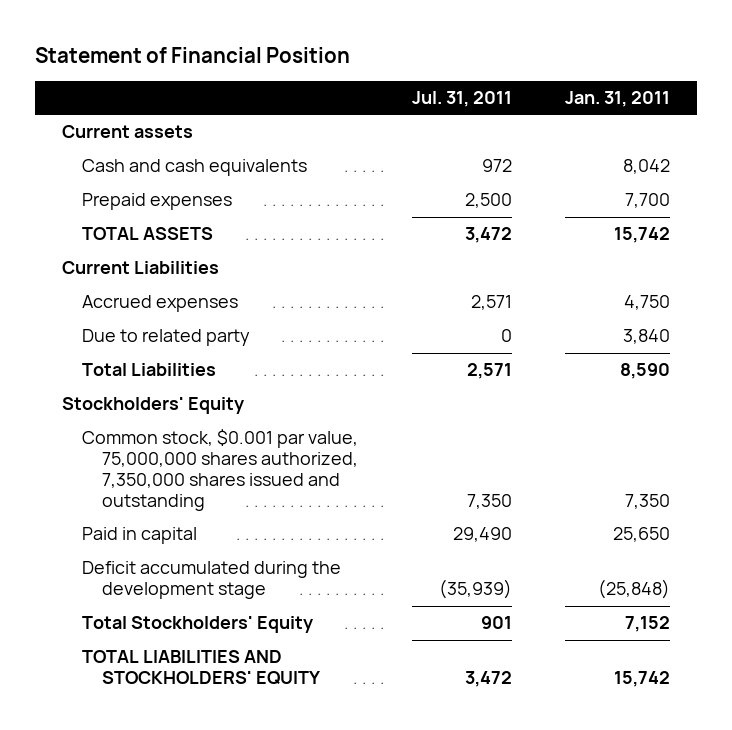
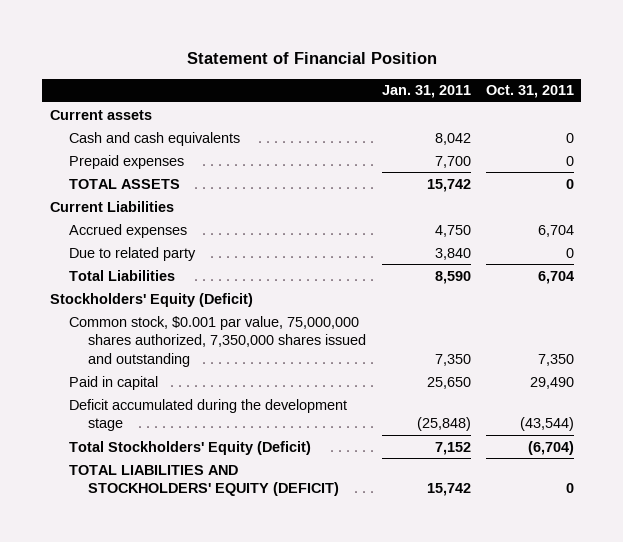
- | Jul. 31, 2011 | Jan. 31, 2011
+ | Jan. 31, 2011 | Oct. 31, 2011
- Stockholders' Equity
+ Stockholders' Equity (Deficit)
- Total Stockholders' Equity | 901 | 7,152
- TOTAL LIABILITIES AND STOCKHOLDERS' EQUITY | 3,472 | 15,742
+ Total Stockholders' Equity (Deficit) | 7,152 | (6,704)
+ TOTAL LIABILITIES AND STOCKHOLDERS' EQUITY (DEFICIT) | 15,742 | 0

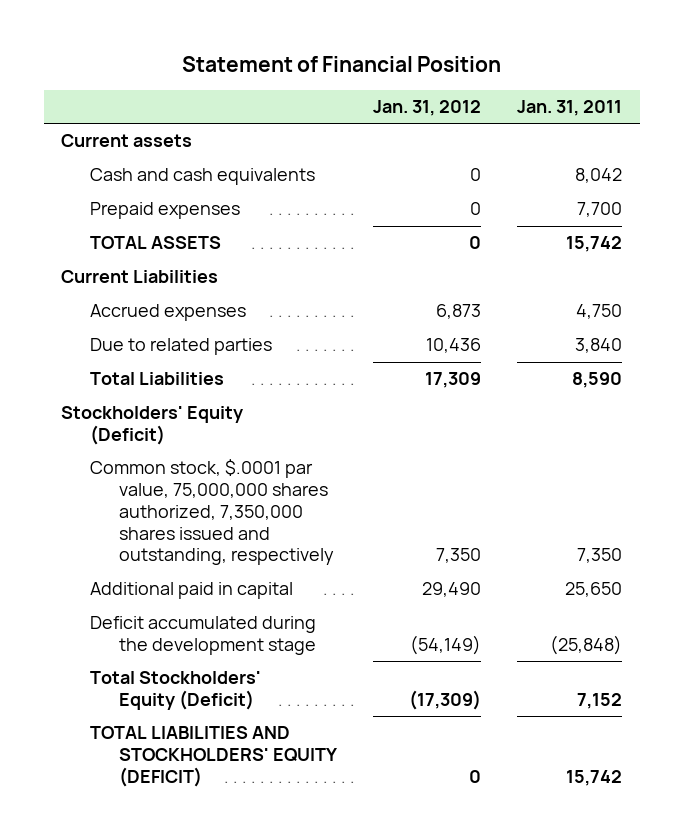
- | Jan. 31, 2011 | Oct. 31, 2011
+ | Jan. 31, 2012 | Jan. 31, 2011
- Due to related party | 3,840 | 0
+ Due to related parties | 10,436 | 3,840
- Common stock, $0.001 par value, 75,000,000 shares authorized, 7,350,000 shares issued and outstanding | 7,350 | 7,350
- Paid in capital | 25,650 | 29,490
+ Common stock, $.0001 par value, 75,000,000 shares authorized, 7,350,000 shares issued and outstanding, respectively | 7,350 | 7,350
+ Additional paid in capital | 29,490 | 25,650

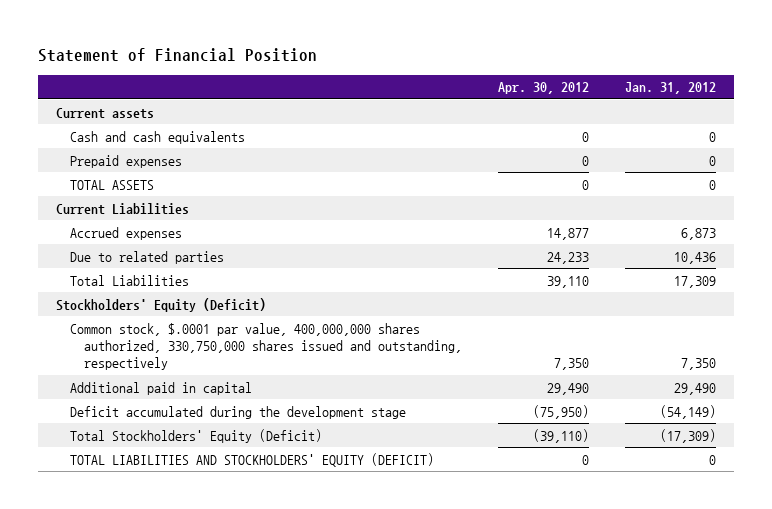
- | Jan. 31, 2012 | Jan. 31, 2011
+ | Apr. 30, 2012 | Jan. 31, 2012
- Common stock, $.0001 par value, 75,000,000 shares authorized, 7,350,000 shares issued and outstanding, respectively | 7,350 | 7,350
+ Common stock, $.0001 par value, 400,000,000 shares authorized, 330,750,000 shares issued and outstanding, respectively | 7,350 | 7,350

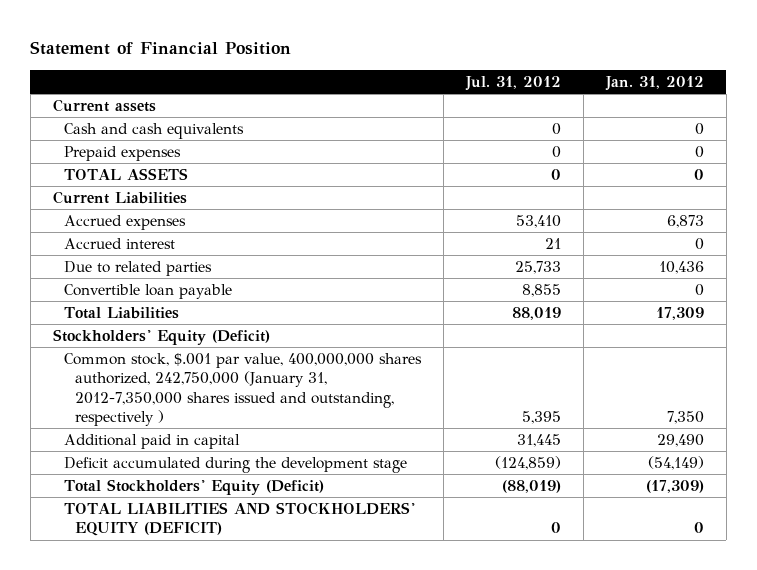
- | Apr. 30, 2012 | Jan. 31, 2012
+ | Jul. 31, 2012 | Jan. 31, 2012
+ Accrued interest | 21 | 0
+ Convertible loan payable | 8,855 | 0
- Common stock, $.0001 par value, 400,000,000 shares authorized, 330,750,000 shares issued and outstanding, respectively | 7,350 | 7,350
+ Common stock, $.001 par value, 400,000,000 shares authorized, 242,750,000 (January 31, 2012-7,350,000 shares issued and outstanding, respectively ) | 5,395 | 7,350

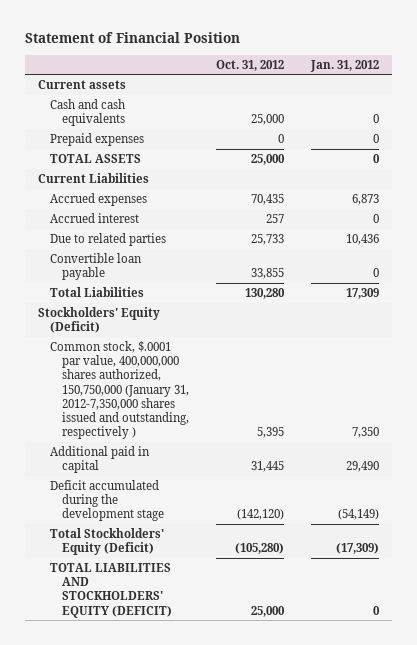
- | Jul. 31, 2012 | Jan. 31, 2012
+ | Oct. 31, 2012 | Jan. 31, 2012
- Common stock, $.001 par value, 400,000,000 shares authorized, 242,750,000 (January 31, 2012-7,350,000 shares issued and outstanding, respectively ) | 5,395 | 7,350
+ Common stock, $.0001 par value, 400,000,000 shares authorized, 150,750,000 (January 31, 2012-7,350,000 shares issued and outstanding, respectively ) | 5,395 | 7,350

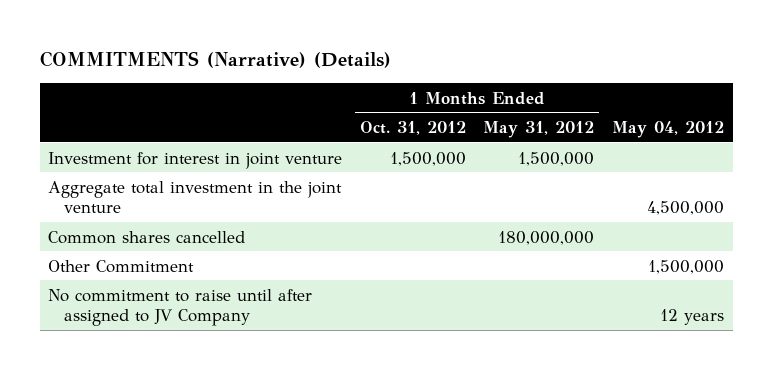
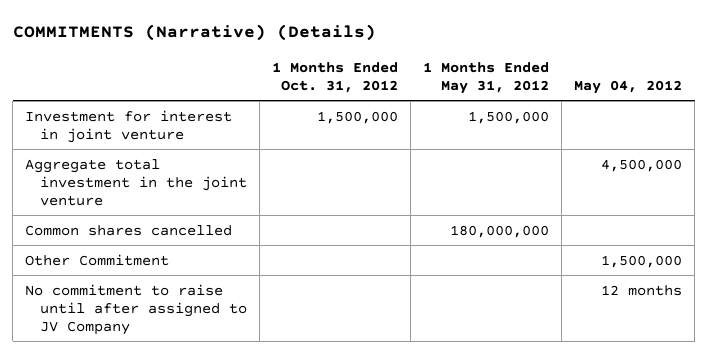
- No commitment to raise until after assigned to JV Company | | | 12 years
+ No commitment to raise until after assigned to JV Company | | | 12 months

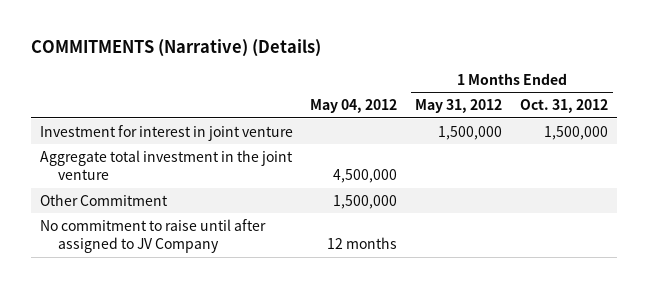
- | 1 Months Ended Oct. 31, 2012 | 1 Months Ended May 31, 2012 | May 04, 2012
+ | May 04, 2012 | 1 Months Ended May 31, 2012 | 1 Months Ended Oct. 31, 2012
- Common shares cancelled | | 180,000,000 |

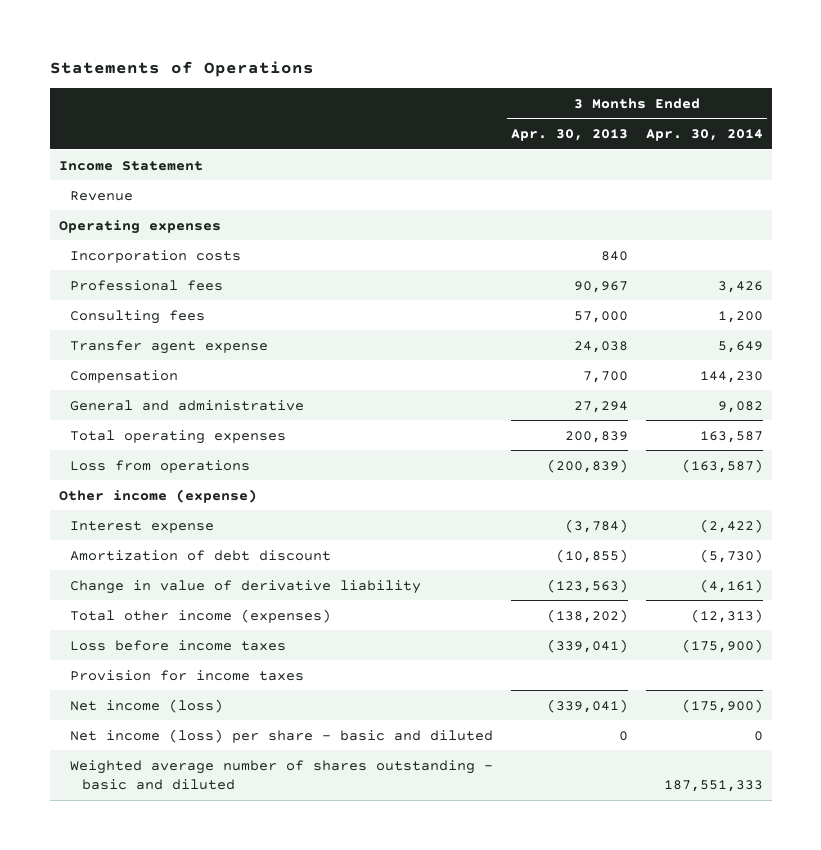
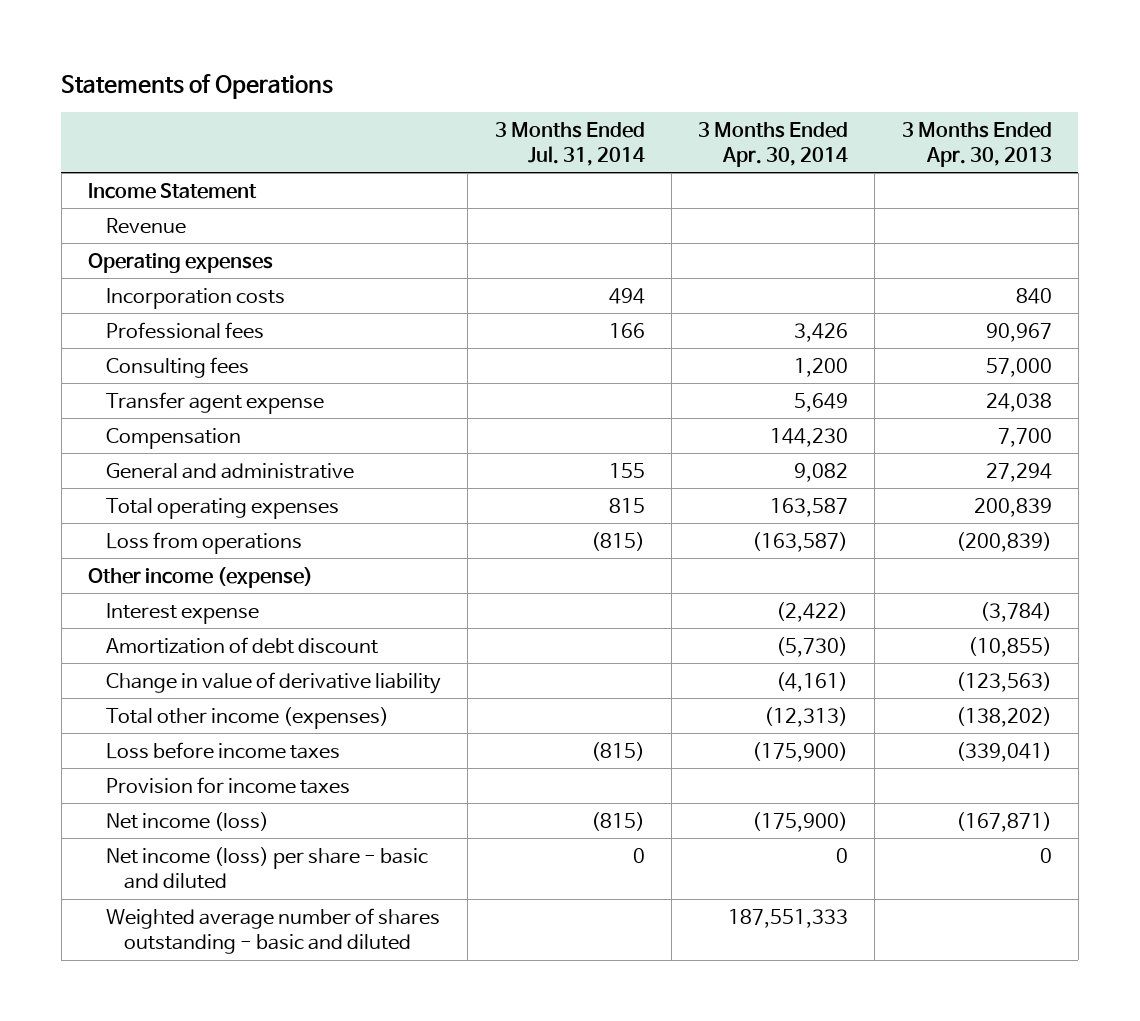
- | 3 Months Ended Apr. 30, 2013 | 3 Months Ended Apr. 30, 2014
+ | 3 Months Ended Jul. 31, 2014 | 3 Months Ended Apr. 30, 2014 | 3 Months Ended Apr. 30, 2013
- Net income (loss) | (339,041) | (175,900)
+ Net income (loss) | (815) | (175,900) | (167,871)

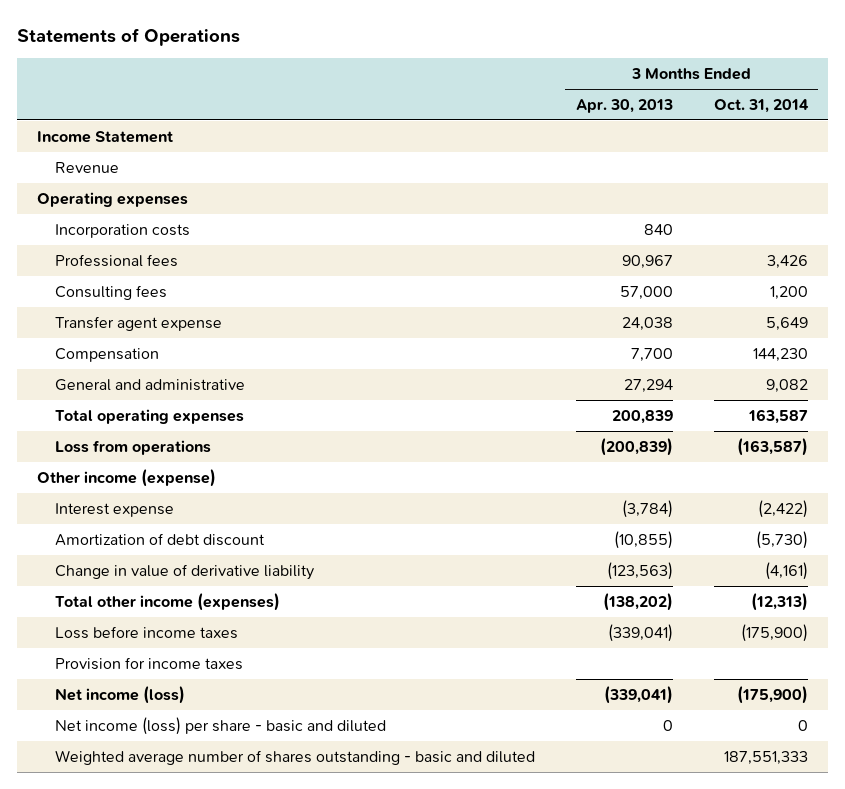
- | 3 Months Ended Jul. 31, 2014 | 3 Months Ended Apr. 30, 2014 | 3 Months Ended Apr. 30, 2013
+ | 3 Months Ended Apr. 30, 2013 | 3 Months Ended Oct. 31, 2014
- Net income (loss) | (815) | (175,900) | (167,871)
+ Net income (loss) | (339,041) | (175,900)

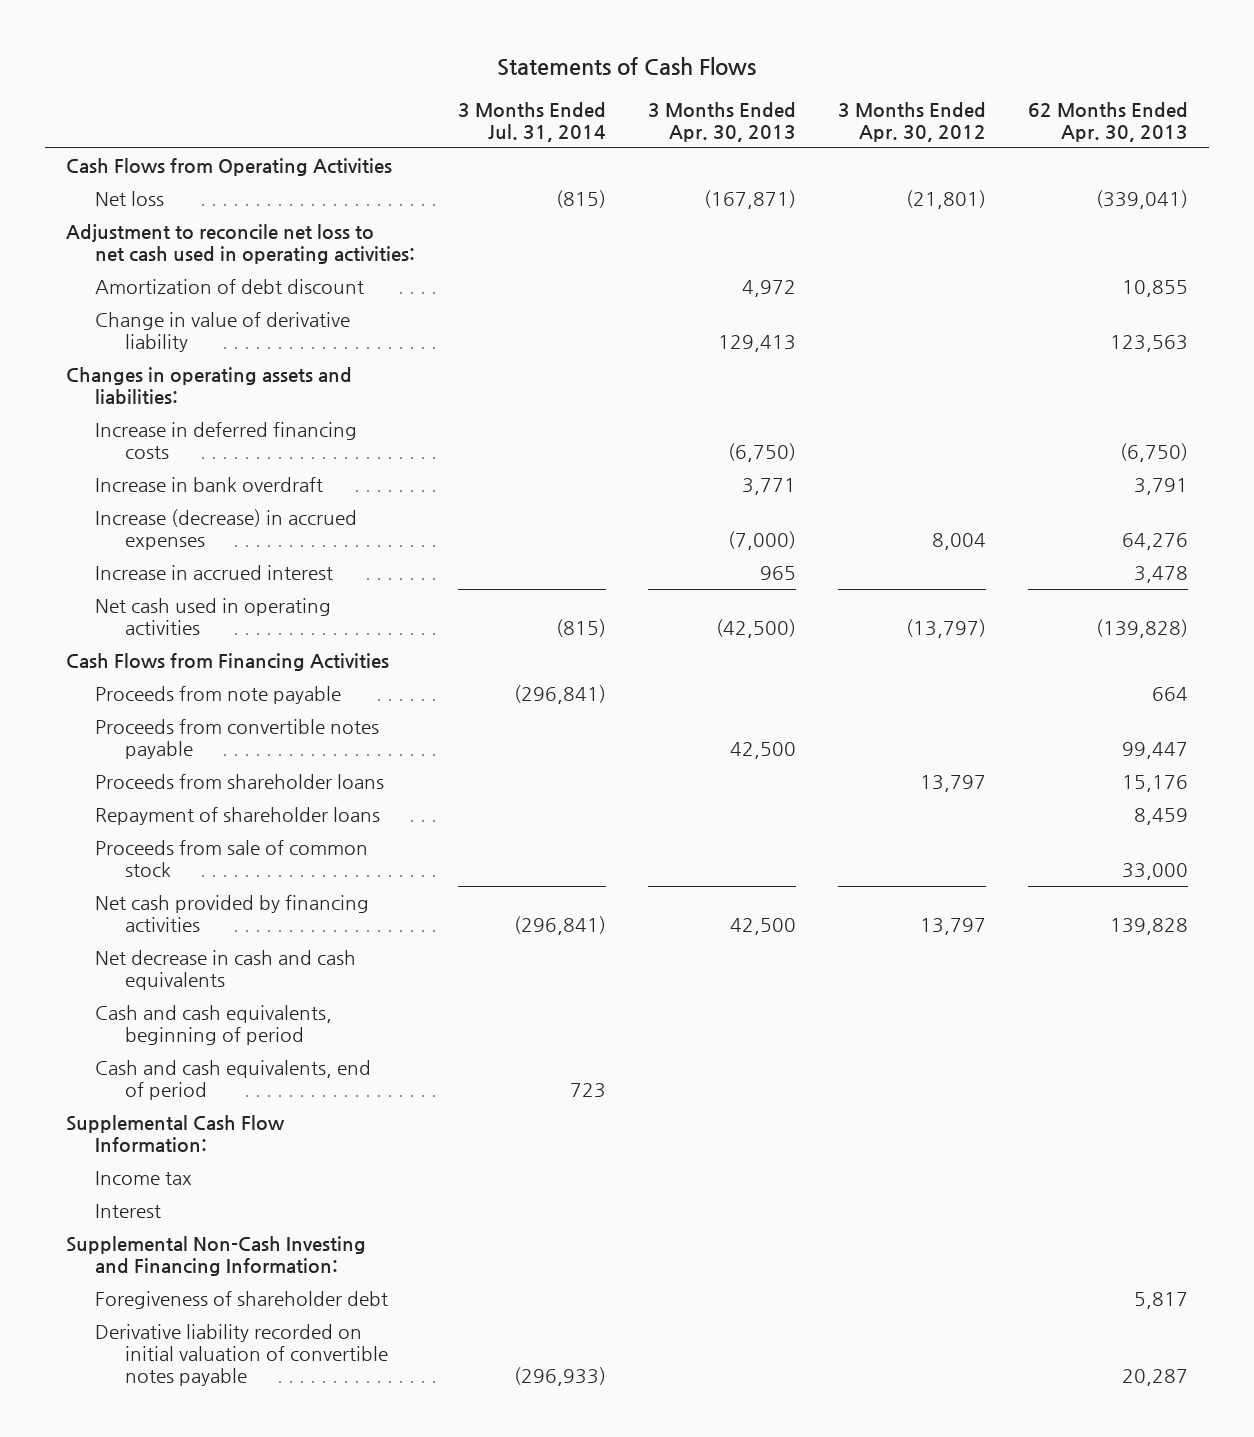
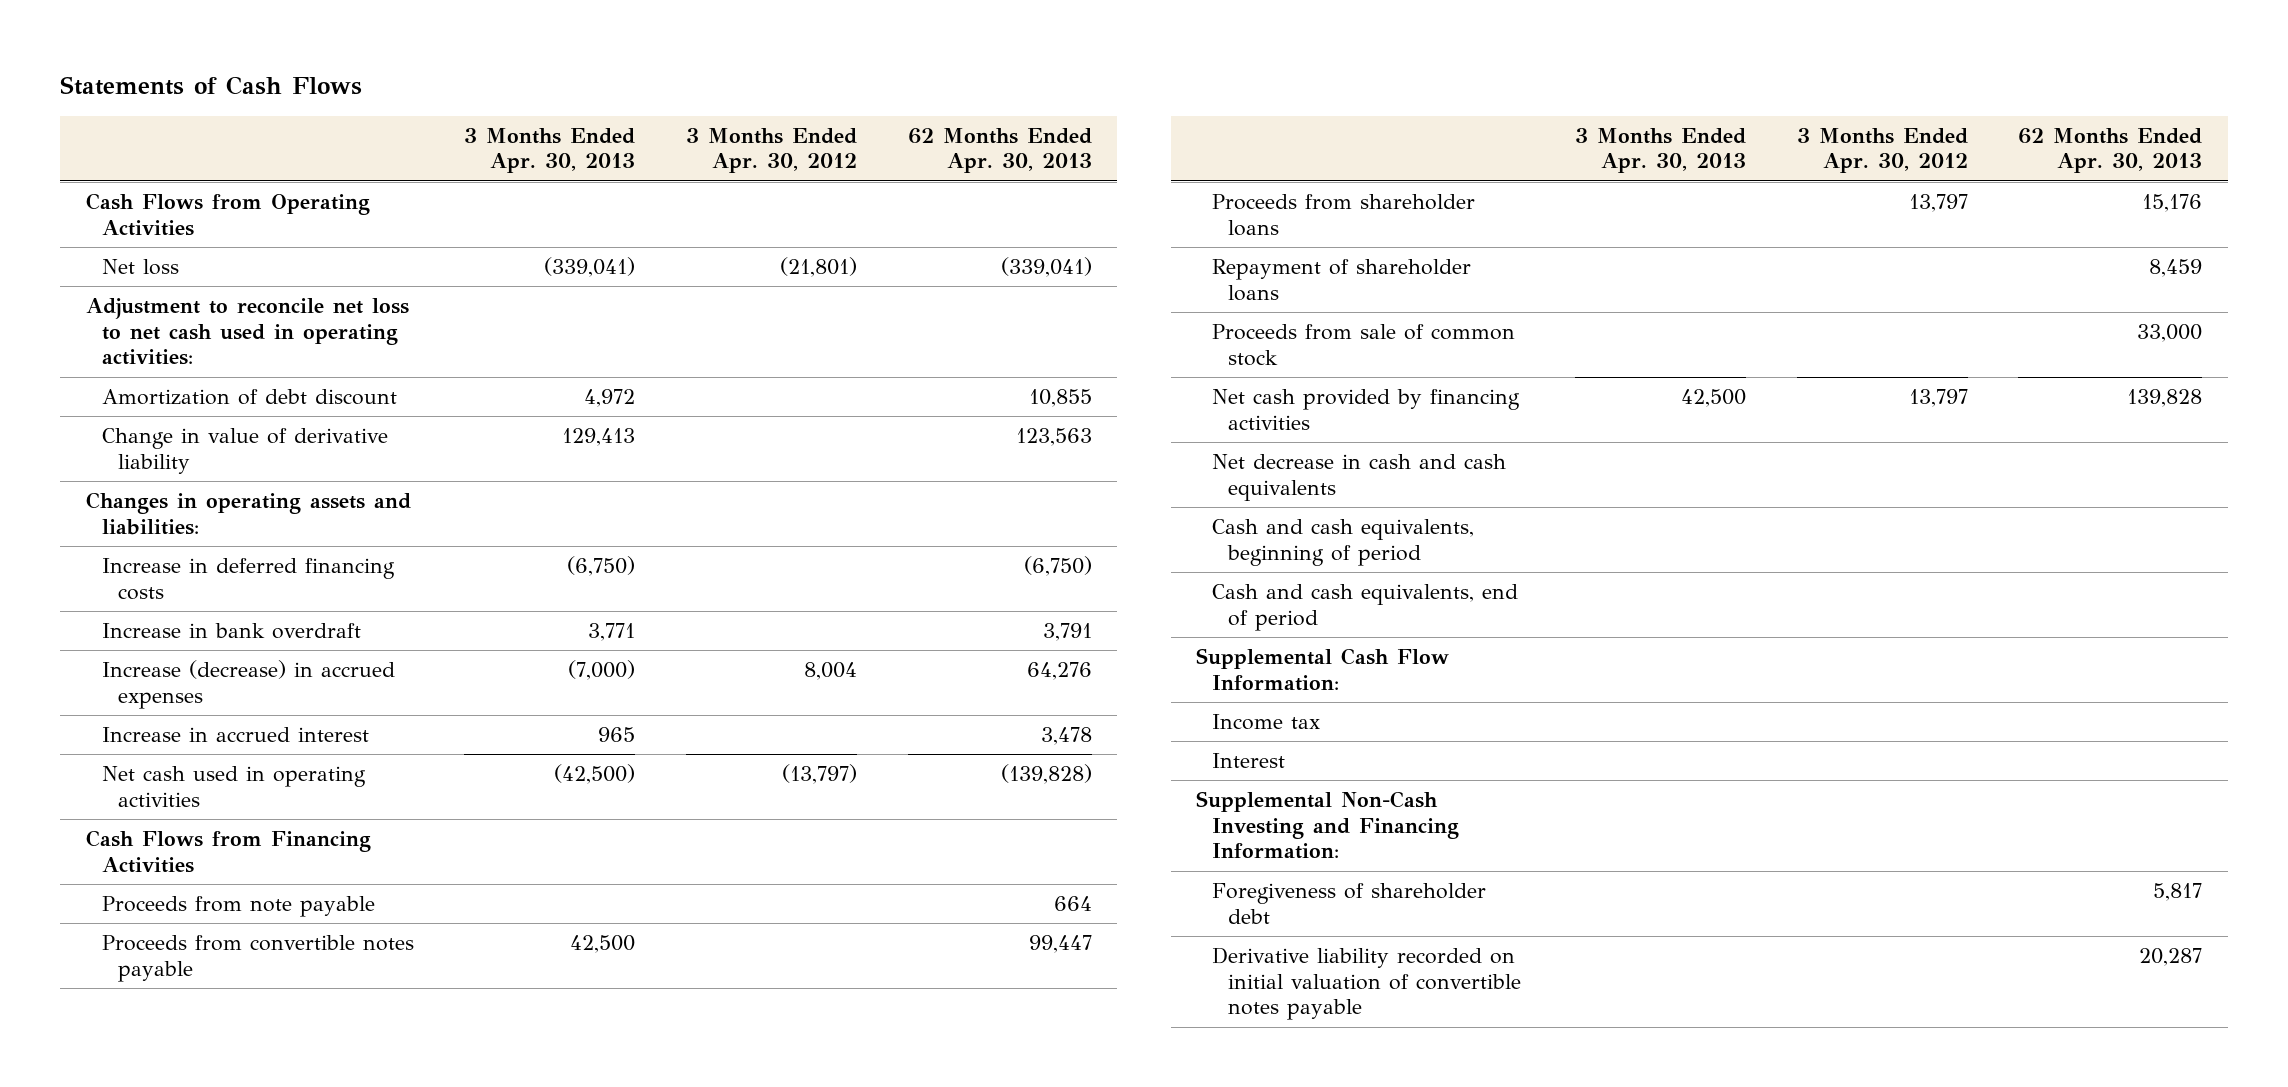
- | 3 Months Ended Jul. 31, 2014 | 3 Months Ended Apr. 30, 2013 | 3 Months Ended Apr. 30, 2012 | 62 Months Ended Apr. 30, 2013
+ | 3 Months Ended Apr. 30, 2013 | 3 Months Ended Apr. 30, 2012 | 62 Months Ended Apr. 30, 2013
- Net loss | (815) | (167,871) | (21,801) | (339,041)
+ Net loss | (339,041) | (21,801) | (339,041)

